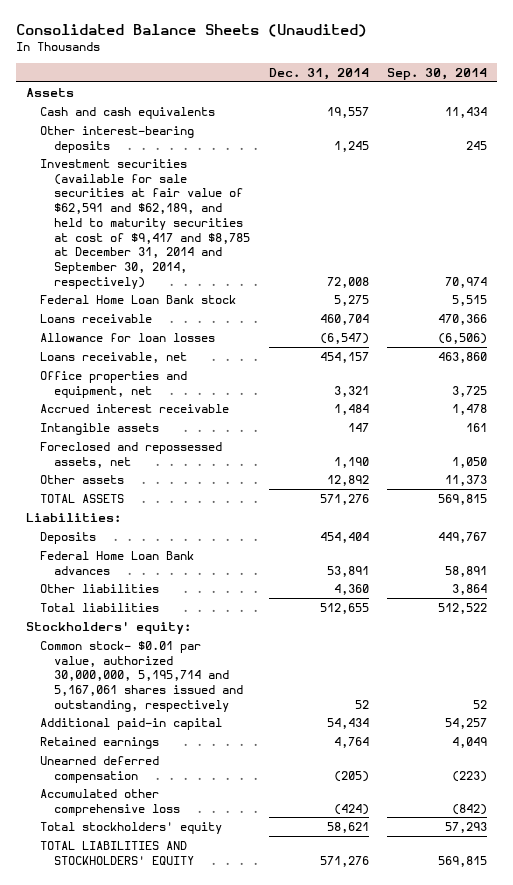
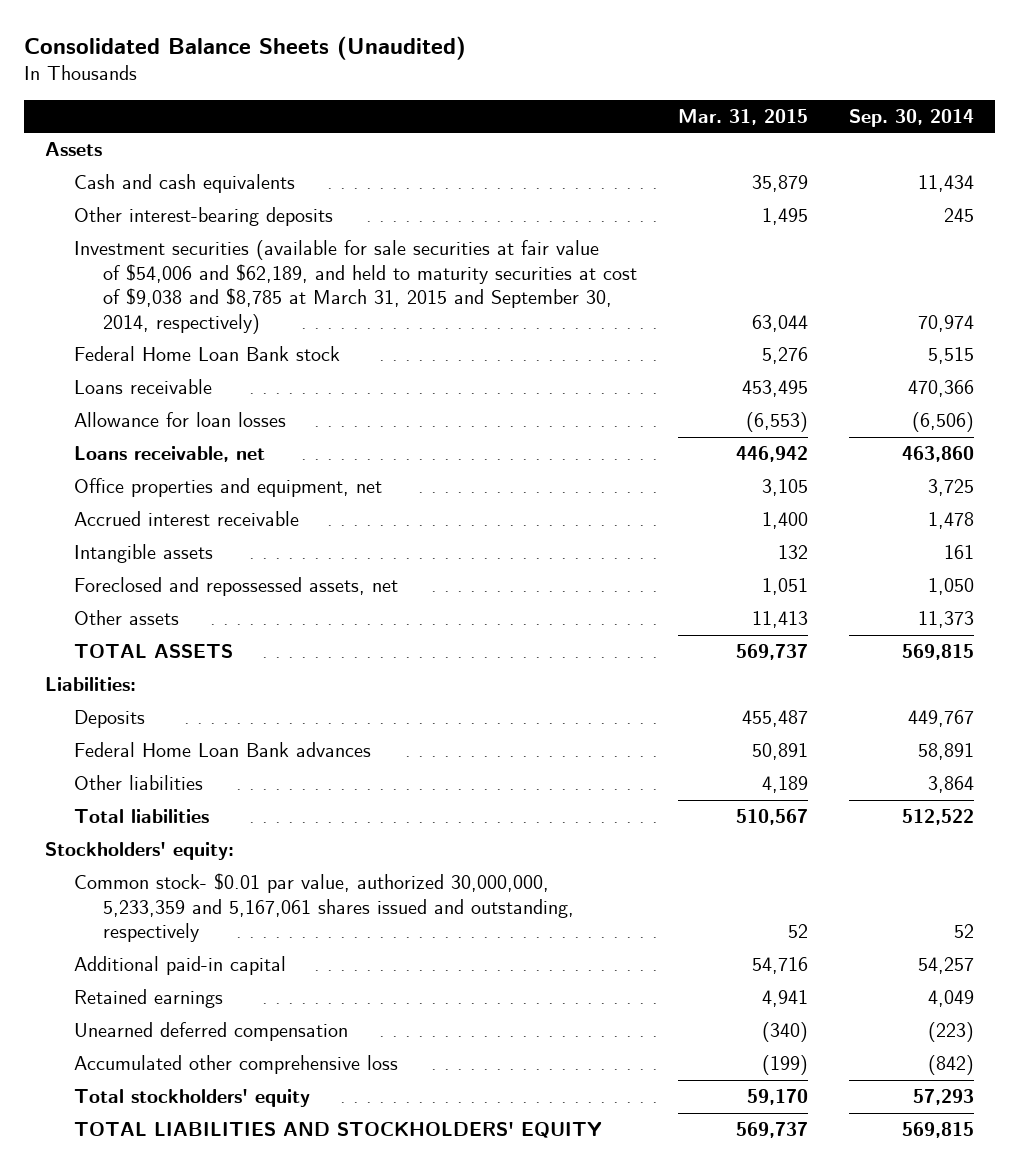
- | Dec. 31, 2014 | Sep. 30, 2014
+ | Mar. 31, 2015 | Sep. 30, 2014
- Investment securities (available for sale securities at fair value of $62,591 and $62,189, and held to maturity securities at cost of $9,417 and $8,785 at December 31, 2014 and September 30, 2014, respectively) | 72,008 | 70,974
+ Investment securities (available for sale securities at fair value of $54,006 and $62,189, and held to maturity securities at cost of $9,038 and $8,785 at March 31, 2015 and September 30, 2014, respectively) | 63,044 | 70,974
- Common stock- $0.01 par value, authorized 30,000,000, 5,195,714 and 5,167,061 shares issued and outstanding, respectively | 52 | 52
+ Common stock- $0.01 par value, authorized 30,000,000, 5,233,359 and 5,167,061 shares issued and outstanding, respectively | 52 | 52

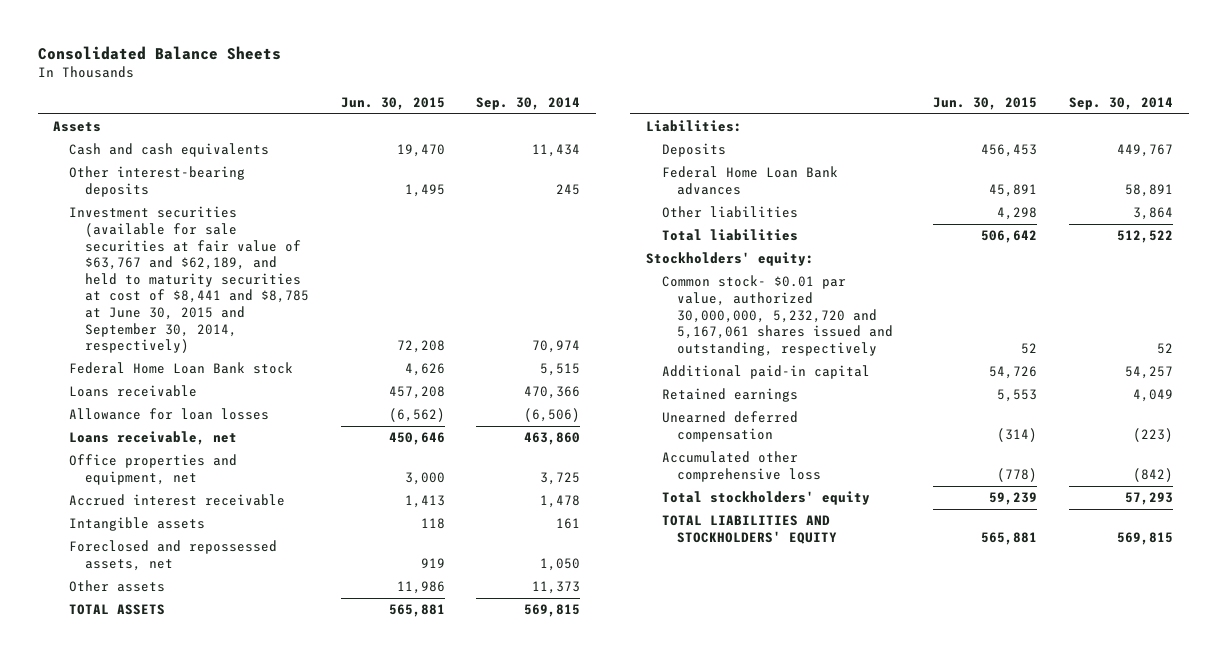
- Consolidated Balance Sheets (Unaudited)
+ Consolidated Balance Sheets
- | Mar. 31, 2015 | Sep. 30, 2014
+ | Jun. 30, 2015 | Sep. 30, 2014
- Investment securities (available for sale securities at fair value of $54,006 and $62,189, and held to maturity securities at cost of $9,038 and $8,785 at March 31, 2015 and September 30, 2014, respectively) | 63,044 | 70,974
+ Investment securities (available for sale securities at fair value of $63,767 and $62,189, and held to maturity securities at cost of $8,441 and $8,785 at June 30, 2015 and September 30, 2014, respectively) | 72,208 | 70,974
- Common stock- $0.01 par value, authorized 30,000,000, 5,233,359 and 5,167,061 shares issued and outstanding, respectively | 52 | 52
+ Common stock- $0.01 par value, authorized 30,000,000, 5,232,720 and 5,167,061 shares issued and outstanding, respectively | 52 | 52

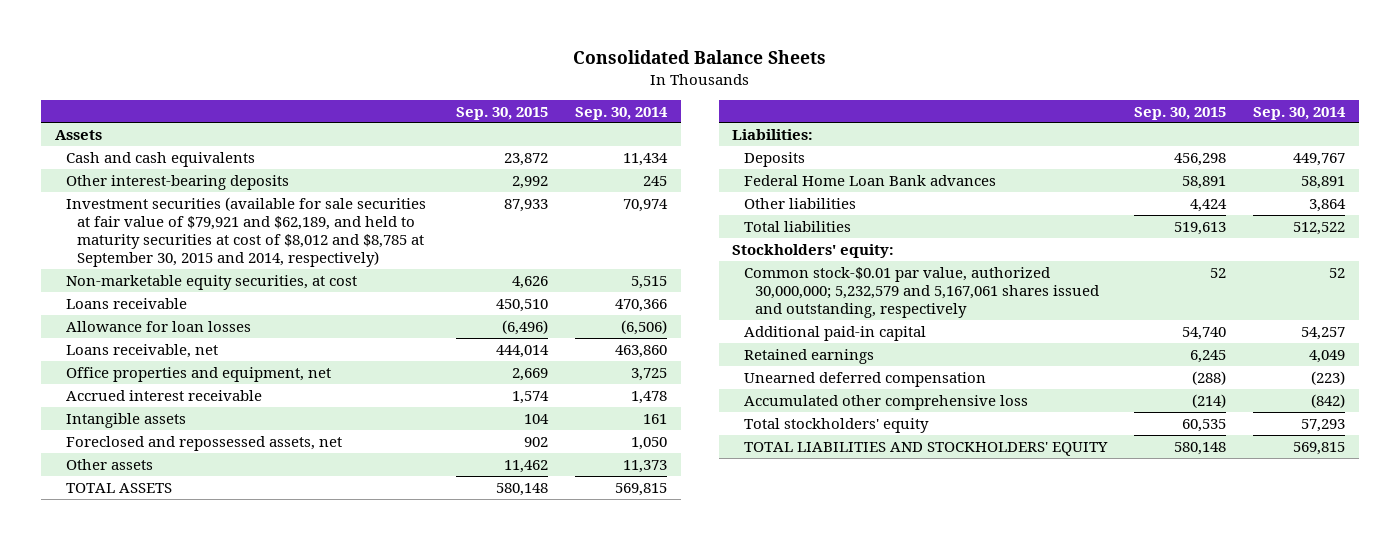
- | Jun. 30, 2015 | Sep. 30, 2014
+ | Sep. 30, 2015 | Sep. 30, 2014
- Investment securities (available for sale securities at fair value of $63,767 and $62,189, and held to maturity securities at cost of $8,441 and $8,785 at June 30, 2015 and September 30, 2014, respectively) | 72,208 | 70,974
- Federal Home Loan Bank stock | 4,626 | 5,515
+ Investment securities (available for sale securities at fair value of $79,921 and $62,189, and held to maturity securities at cost of $8,012 and $8,785 at September 30, 2015 and 2014, respectively) | 87,933 | 70,974
+ Non-marketable equity securities, at cost | 4,626 | 5,515
- Common stock- $0.01 par value, authorized 30,000,000, 5,232,720 and 5,167,061 shares issued and outstanding, respectively | 52 | 52
+ Common stock-$0.01 par value, authorized 30,000,000; 5,232,579 and 5,167,061 shares issued and outstanding, respectively | 52 | 52

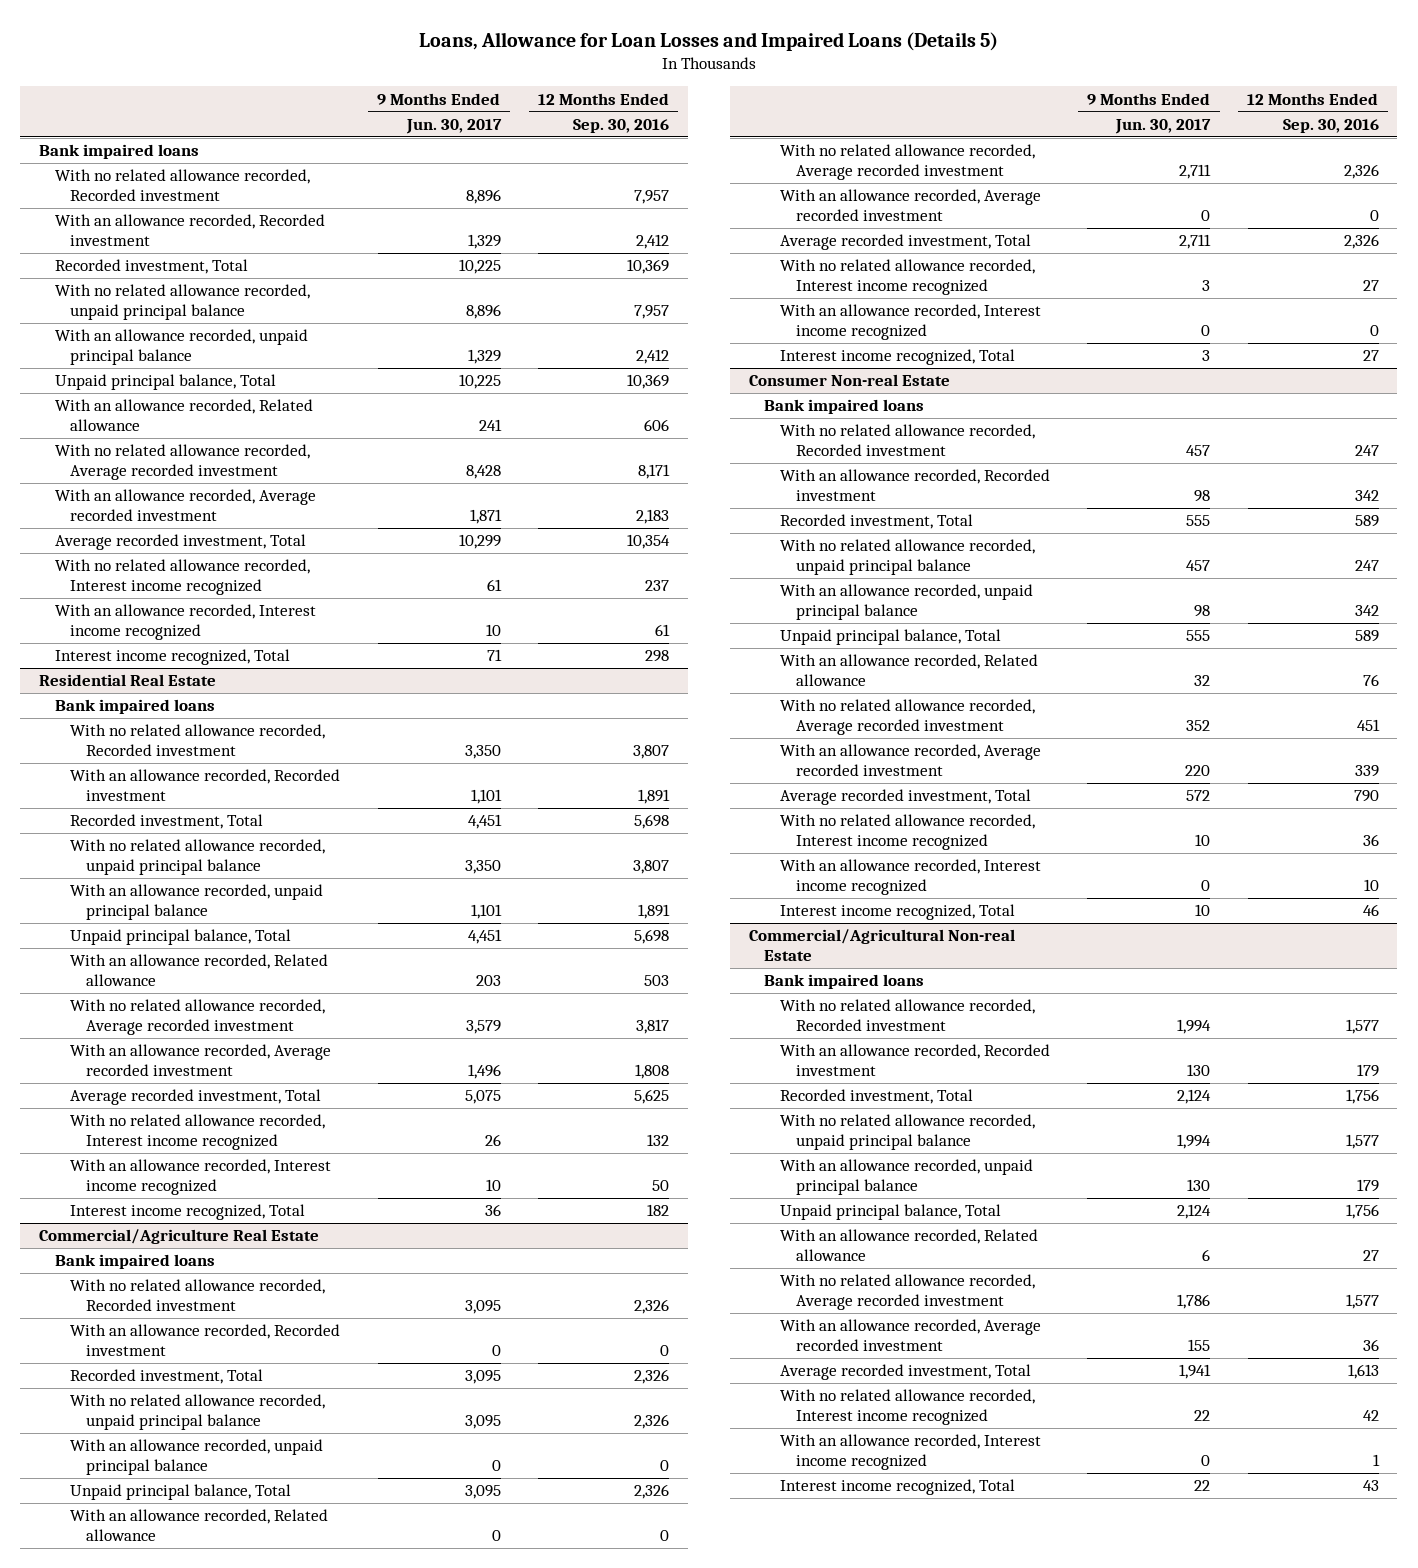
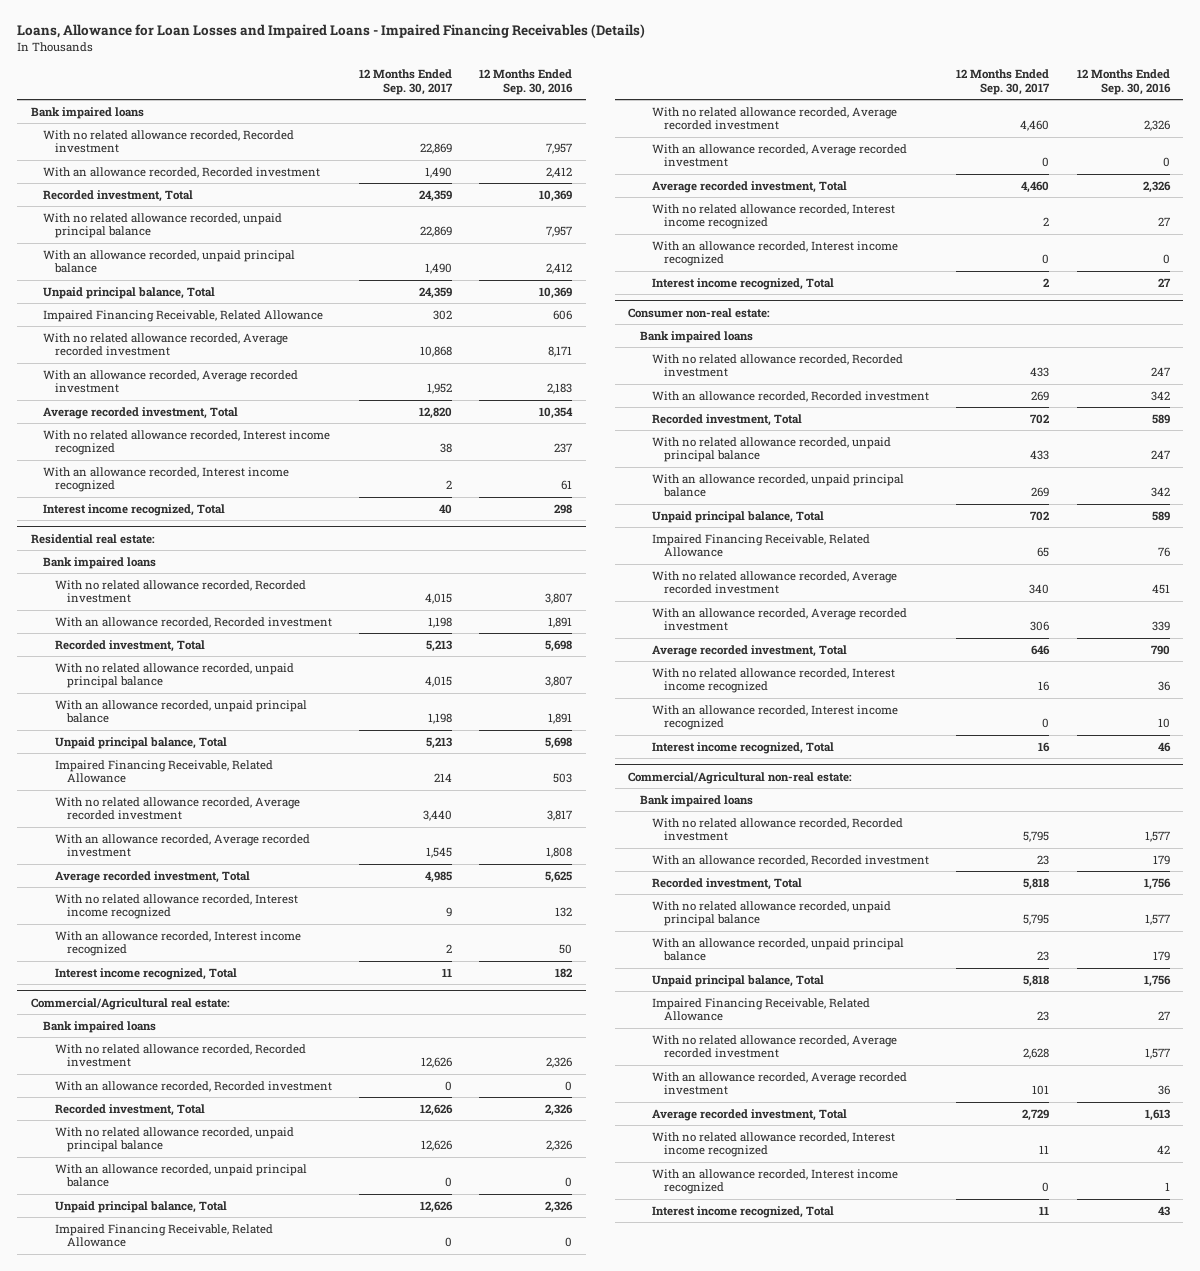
- Loans, Allowance for Loan Losses and Impaired Loans (Details 5)
+ Loans, Allowance for Loan Losses and Impaired Loans - Impaired Financing Receivables (Details)
- | 9 Months Ended Jun. 30, 2017 | 12 Months Ended Sep. 30, 2016
+ | 12 Months Ended Sep. 30, 2017 | 12 Months Ended Sep. 30, 2016
- With an allowance recorded, Related allowance | 241 | 606
+ Impaired Financing Receivable, Related Allowance | 302 | 606
- Residential Real Estate
+ Residential real estate:
- With an allowance recorded, Related allowance | 203 | 503
+ Impaired Financing Receivable, Related Allowance | 214 | 503
- Commercial/Agriculture Real Estate
+ Commercial/Agricultural real estate:
- With an allowance recorded, Related allowance | 0 | 0
+ Impaired Financing Receivable, Related Allowance | 0 | 0
- Consumer Non-real Estate
+ Consumer non-real estate:
- With an allowance recorded, Related allowance | 32 | 76
+ Impaired Financing Receivable, Related Allowance | 65 | 76
- Commercial/Agricultural Non-real Estate
+ Commercial/Agricultural non-real estate:
- With an allowance recorded, Related allowance | 6 | 27
+ Impaired Financing Receivable, Related Allowance | 23 | 27

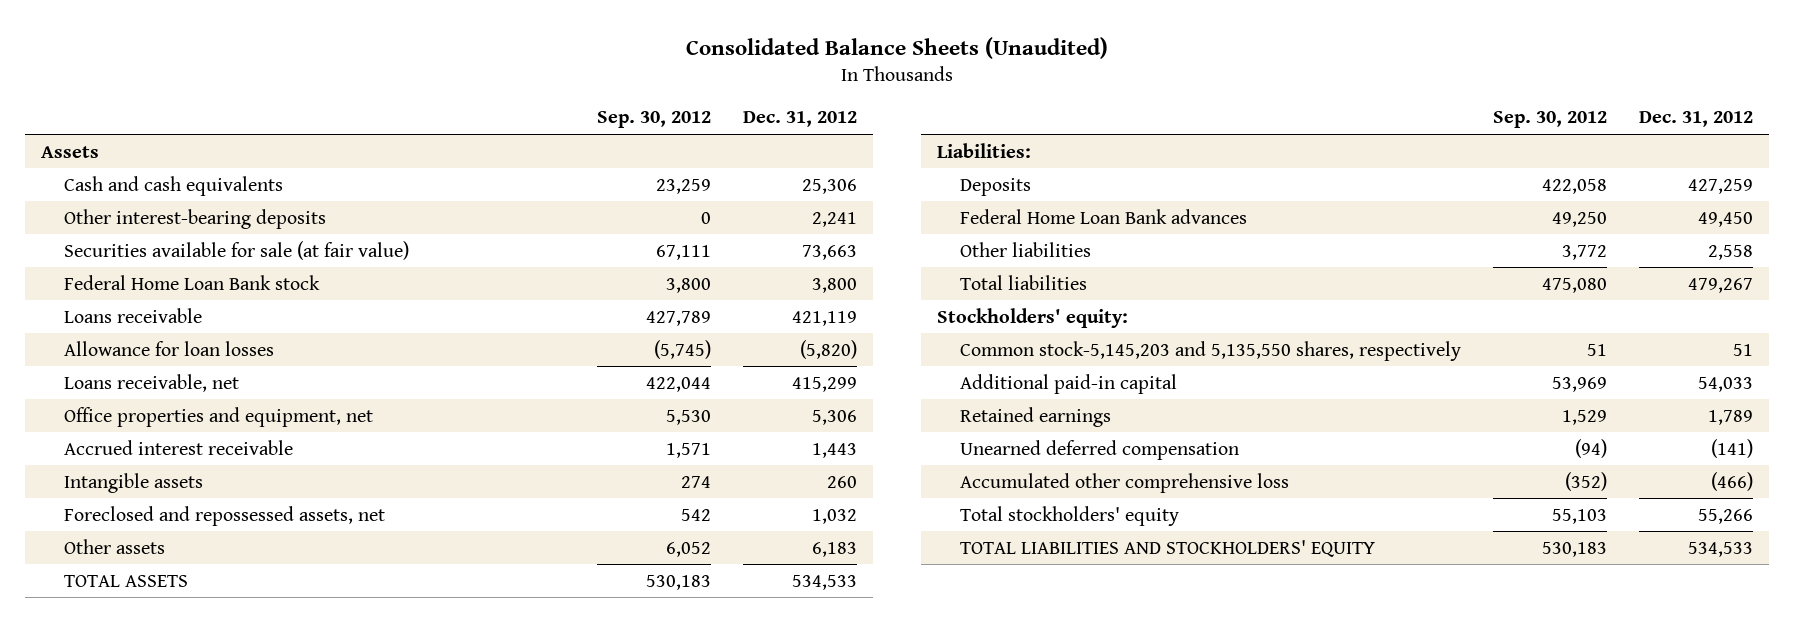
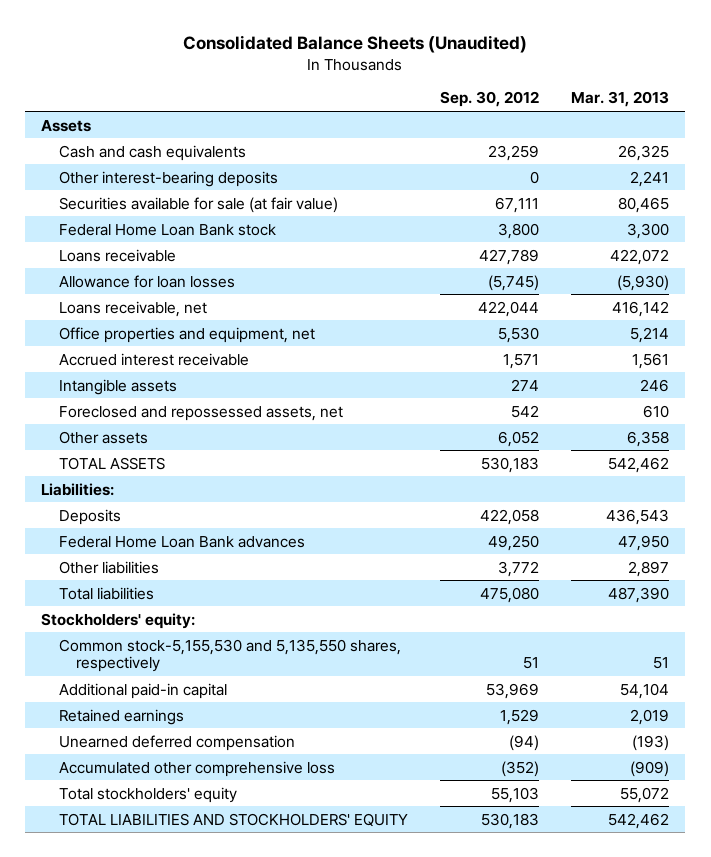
- | Sep. 30, 2012 | Dec. 31, 2012
+ | Sep. 30, 2012 | Mar. 31, 2013
- Common stock-5,145,203 and 5,135,550 shares, respectively | 51 | 51
+ Common stock-5,155,530 and 5,135,550 shares, respectively | 51 | 51

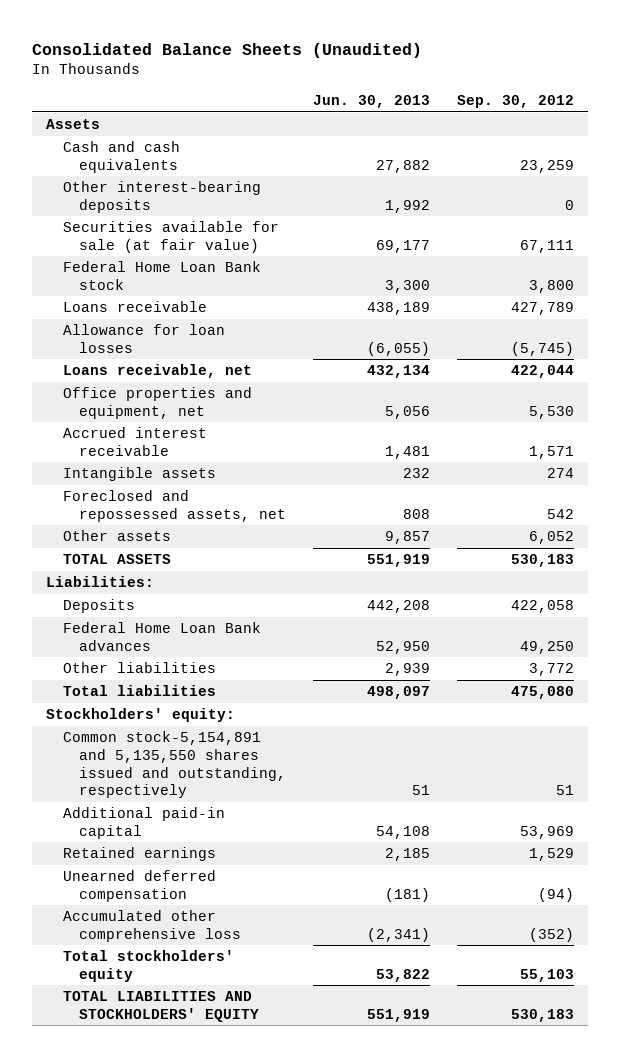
- | Sep. 30, 2012 | Mar. 31, 2013
+ | Jun. 30, 2013 | Sep. 30, 2012
- Common stock-5,155,530 and 5,135,550 shares, respectively | 51 | 51
+ Common stock-5,154,891 and 5,135,550 shares issued and outstanding, respectively | 51 | 51

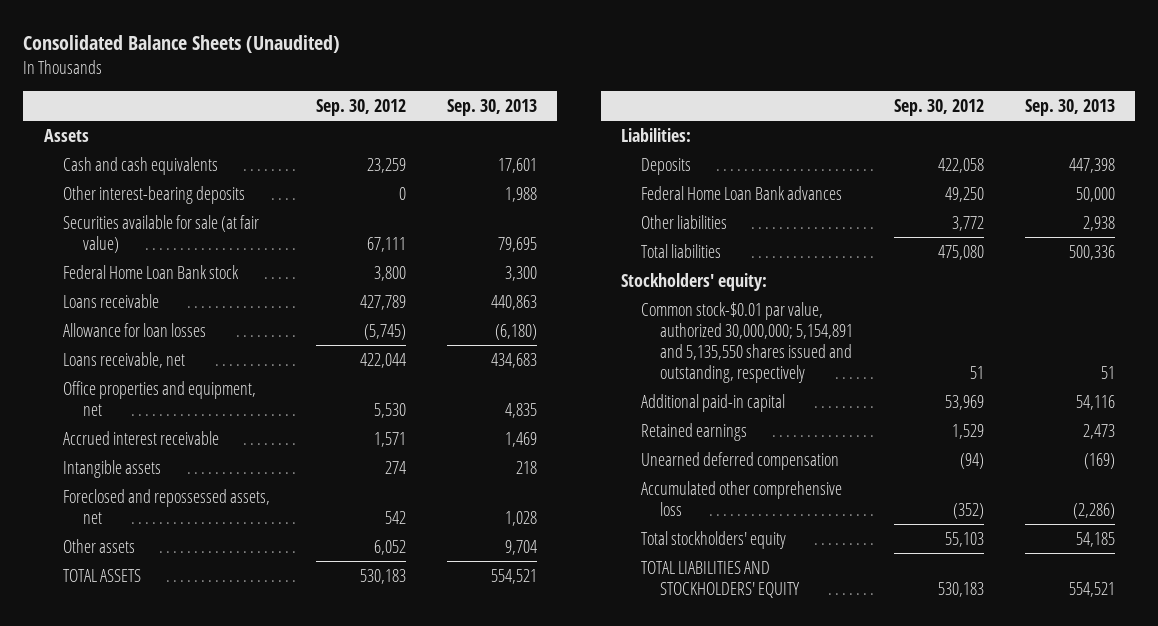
- | Jun. 30, 2013 | Sep. 30, 2012
+ | Sep. 30, 2012 | Sep. 30, 2013
- Common stock-5,154,891 and 5,135,550 shares issued and outstanding, respectively | 51 | 51
+ Common stock-$0.01 par value, authorized 30,000,000; 5,154,891 and 5,135,550 shares issued and outstanding, respectively | 51 | 51

